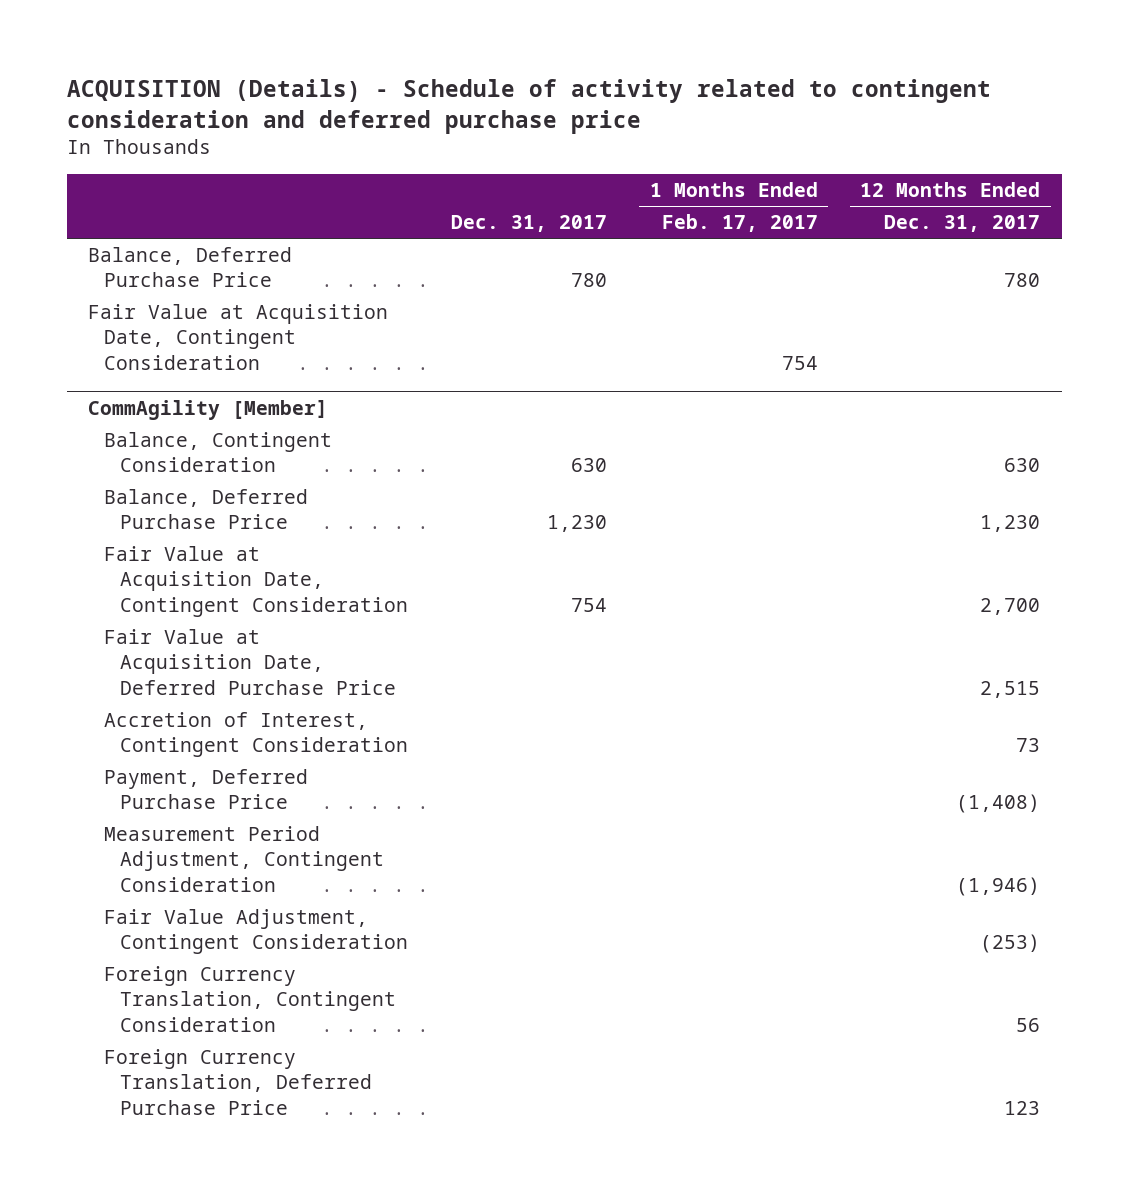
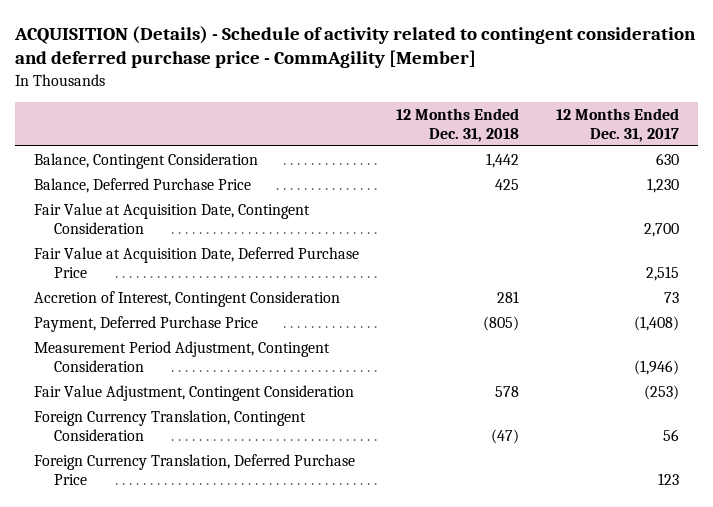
- ACQUISITION (Details) - Schedule of activity related to contingent consideration and deferred purchase price
+ ACQUISITION (Details) - Schedule of activity related to contingent consideration and deferred purchase price - CommAgility [Member]
- | Dec. 31, 2017 | 1 Months Ended Feb. 17, 2017 | 12 Months Ended Dec. 31, 2017
+ | 12 Months Ended Dec. 31, 2018 | 12 Months Ended Dec. 31, 2017
- Balance, Deferred Purchase Price | 780 | | 780
- Fair Value at Acquisition Date, Contingent Consideration | | 754 |
- CommAgility [Member]

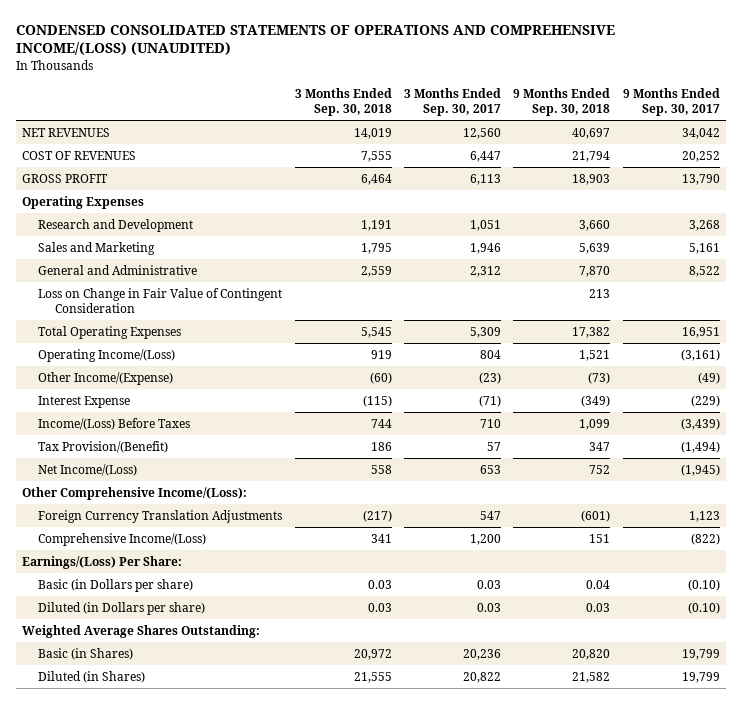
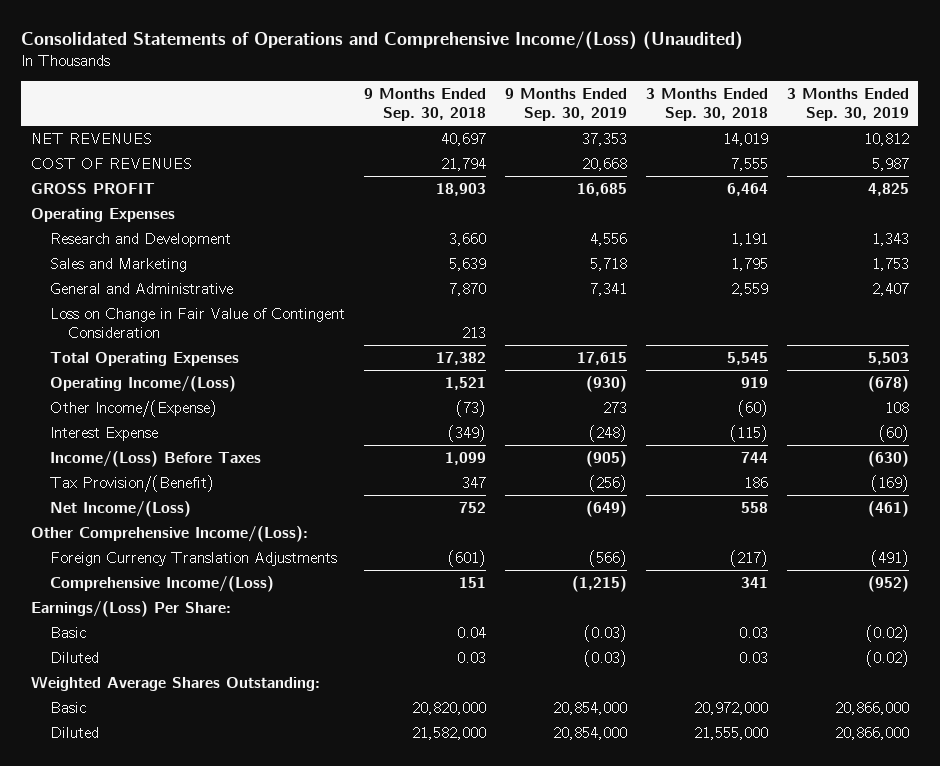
- CONDENSED CONSOLIDATED STATEMENTS OF OPERATIONS AND COMPREHENSIVE INCOME/(LOSS) (UNAUDITED)
+ Consolidated Statements of Operations and Comprehensive Income/(Loss) (Unaudited)
- | 3 Months Ended Sep. 30, 2018 | 3 Months Ended Sep. 30, 2017 | 9 Months Ended Sep. 30, 2018 | 9 Months Ended Sep. 30, 2017
+ | 9 Months Ended Sep. 30, 2018 | 9 Months Ended Sep. 30, 2019 | 3 Months Ended Sep. 30, 2018 | 3 Months Ended Sep. 30, 2019
- Basic (in Dollars per share) | 0.03 | 0.03 | 0.04 | (0.10)
- Diluted (in Dollars per share) | 0.03 | 0.03 | 0.03 | (0.10)
+ Basic | 0.04 | (0.03) | 0.03 | (0.02)
+ Diluted | 0.03 | (0.03) | 0.03 | (0.02)
- Basic (in Shares) | 20,972 | 20,236 | 20,820 | 19,799
- Diluted (in Shares) | 21,555 | 20,822 | 21,582 | 19,799
+ Basic | 20,820,000 | 20,854,000 | 20,972,000 | 20,866,000
+ Diluted | 21,582,000 | 20,854,000 | 21,555,000 | 20,866,000

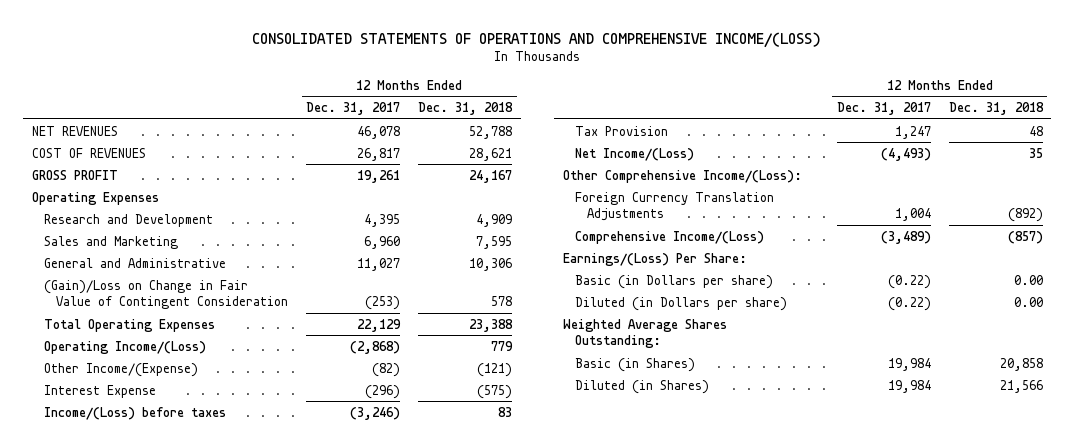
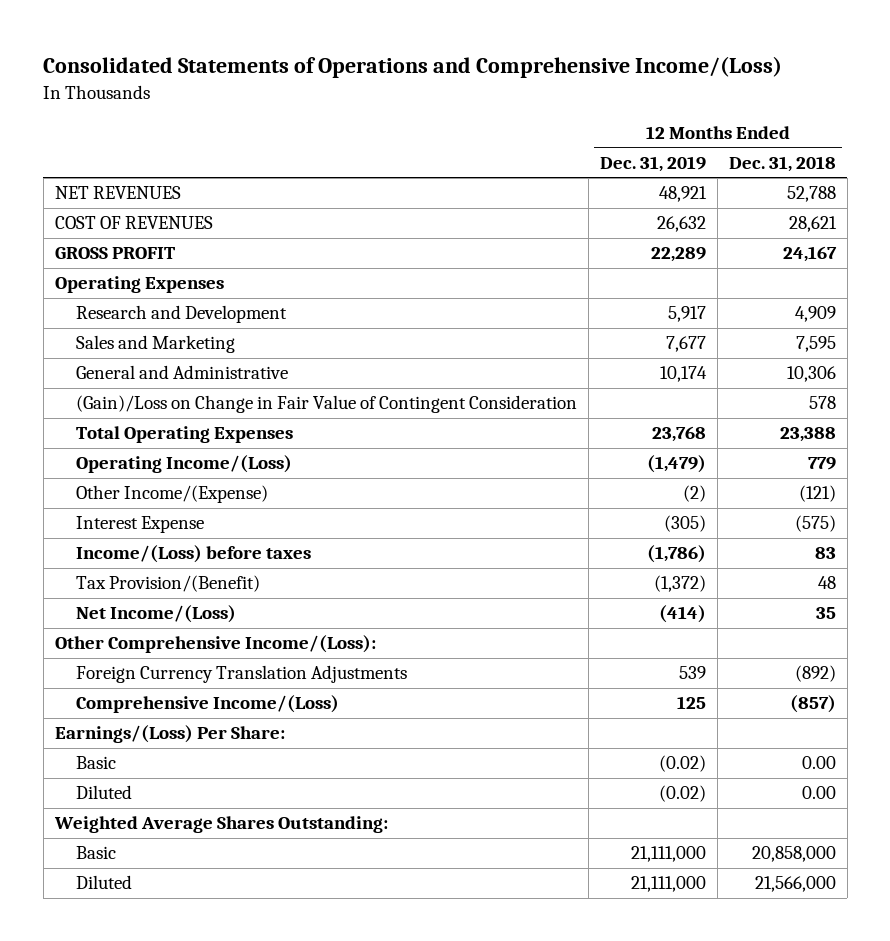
- CONSOLIDATED STATEMENTS OF OPERATIONS AND COMPREHENSIVE INCOME/(LOSS)
+ Consolidated Statements of Operations and Comprehensive Income/(Loss)
- | 12 Months Ended Dec. 31, 2017 | 12 Months Ended Dec. 31, 2018
+ | 12 Months Ended Dec. 31, 2019 | 12 Months Ended Dec. 31, 2018
- Tax Provision | 1,247 | 48
+ Tax Provision/(Benefit) | (1,372) | 48
- Basic (in Dollars per share) | (0.22) | 0.00
- Diluted (in Dollars per share) | (0.22) | 0.00
+ Basic | (0.02) | 0.00
+ Diluted | (0.02) | 0.00
- Basic (in Shares) | 19,984 | 20,858
- Diluted (in Shares) | 19,984 | 21,566
+ Basic | 21,111,000 | 20,858,000
+ Diluted | 21,111,000 | 21,566,000

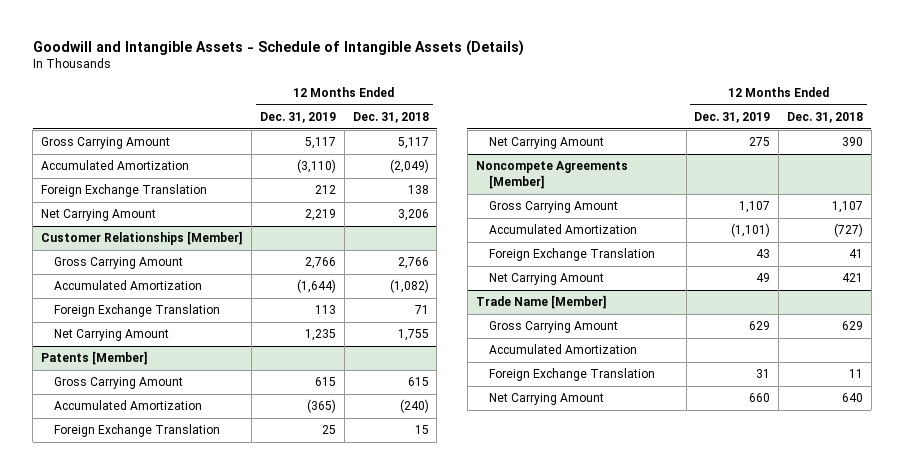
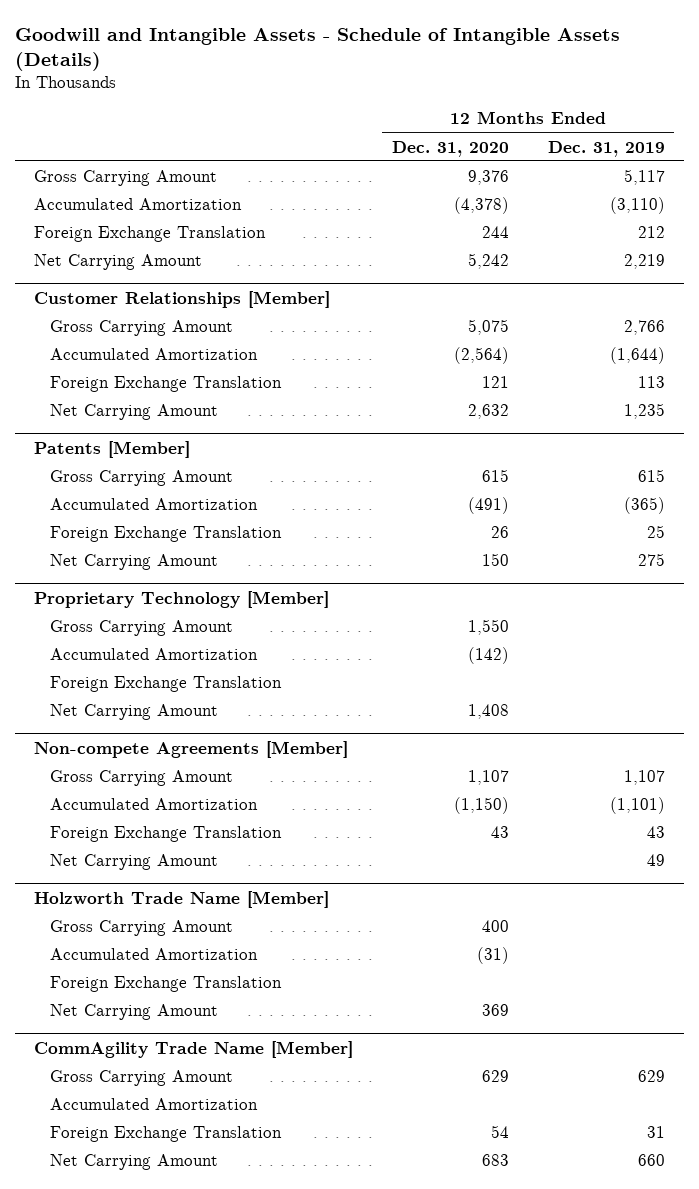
- | 12 Months Ended Dec. 31, 2019 | 12 Months Ended Dec. 31, 2018
+ | 12 Months Ended Dec. 31, 2020 | 12 Months Ended Dec. 31, 2019
- Noncompete Agreements [Member]
+ Proprietary Technology [Member]
+ Gross Carrying Amount | 1,550 |
+ Accumulated Amortization | (142) |
+ Foreign Exchange Translation
+ Net Carrying Amount | 1,408 |
+ Non-compete Agreements [Member]
- Trade Name [Member]
+ Holzworth Trade Name [Member]
+ Gross Carrying Amount | 400 |
+ Accumulated Amortization | (31) |
+ Foreign Exchange Translation
+ Net Carrying Amount | 369 |
+ CommAgility Trade Name [Member]

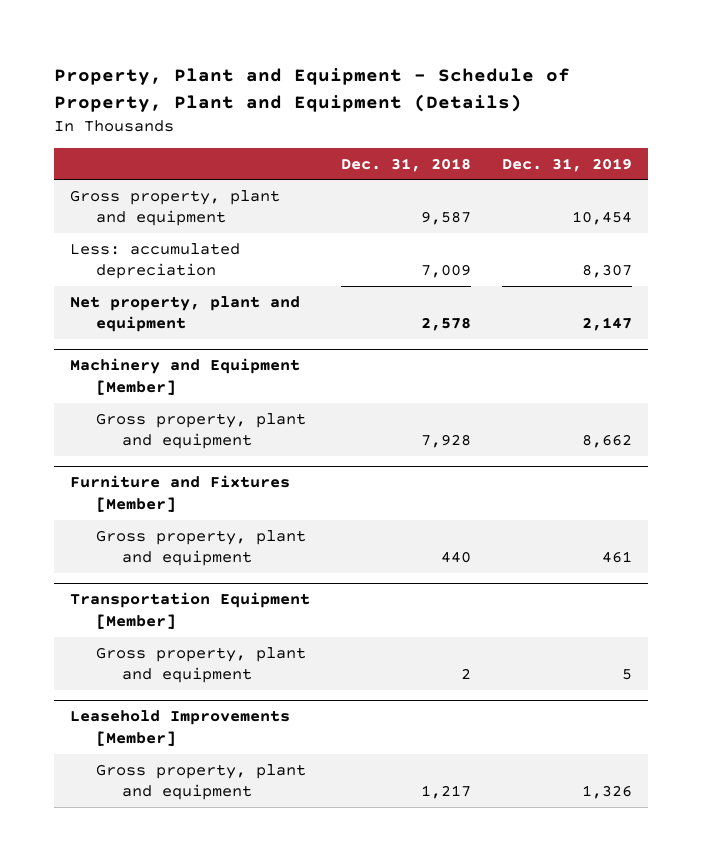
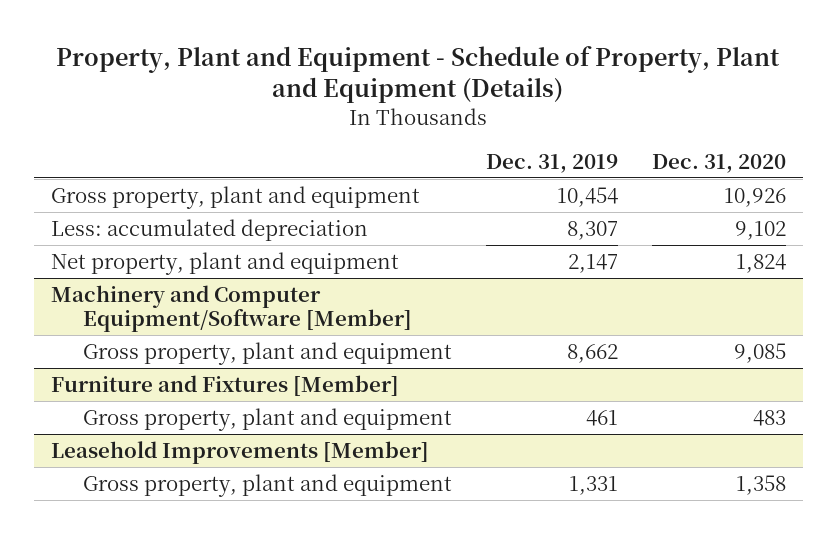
- | Dec. 31, 2018 | Dec. 31, 2019
+ | Dec. 31, 2019 | Dec. 31, 2020
- Machinery and Equipment [Member]
+ Machinery and Computer Equipment/Software [Member]
- Transportation Equipment [Member]
- Gross property, plant and equipment | 2 | 5
@ Leasehold Improvements [Member]
- Gross property, plant and equipment | 1,217 | 1,326
+ Gross property, plant and equipment | 1,331 | 1,358

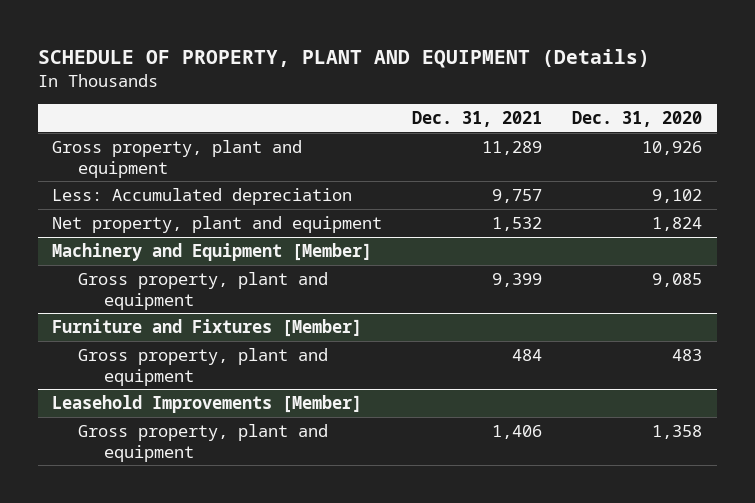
- Property, Plant and Equipment - Schedule of Property, Plant and Equipment (Details)
+ SCHEDULE OF PROPERTY, PLANT AND EQUIPMENT (Details)
- | Dec. 31, 2019 | Dec. 31, 2020
+ | Dec. 31, 2021 | Dec. 31, 2020
- Less: accumulated depreciation | 8,307 | 9,102
+ Less: Accumulated depreciation | 9,757 | 9,102
- Machinery and Computer Equipment/Software [Member]
+ Machinery and Equipment [Member]

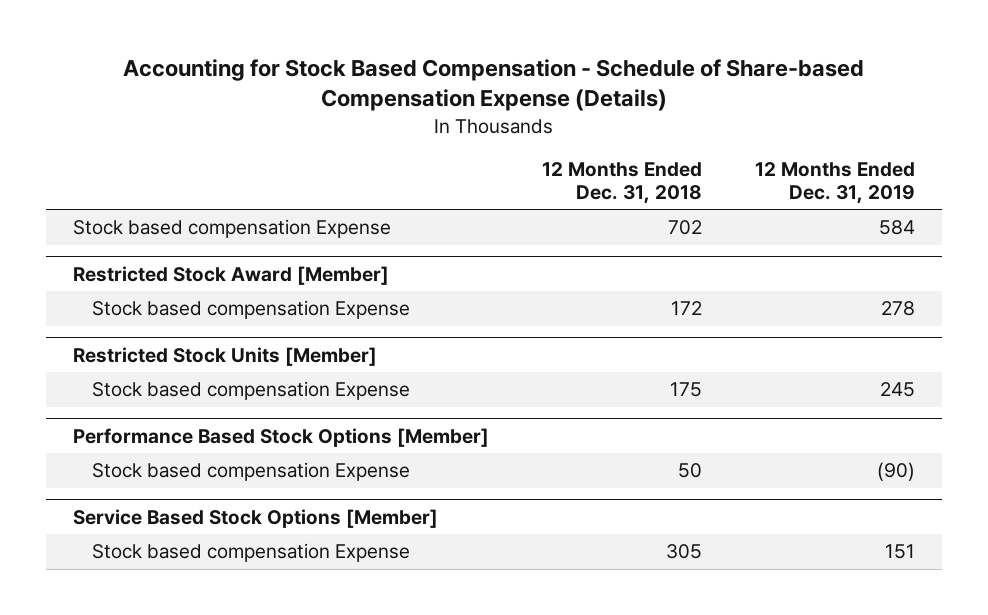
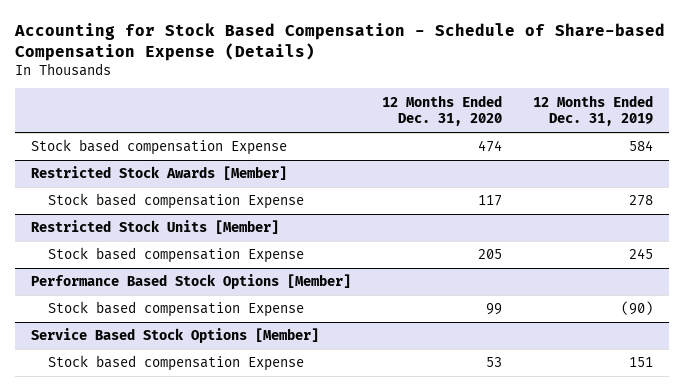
- | 12 Months Ended Dec. 31, 2018 | 12 Months Ended Dec. 31, 2019
+ | 12 Months Ended Dec. 31, 2020 | 12 Months Ended Dec. 31, 2019
- Restricted Stock Award [Member]
+ Restricted Stock Awards [Member]

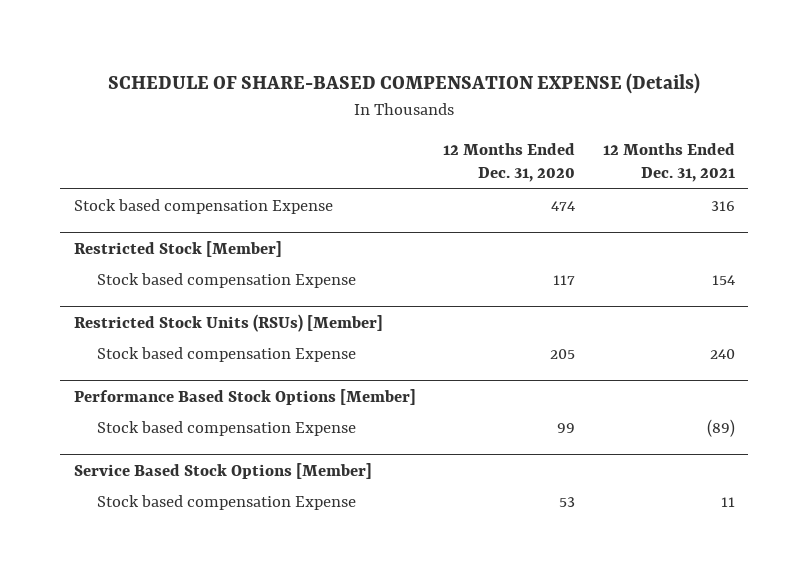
- Accounting for Stock Based Compensation - Schedule of Share-based Compensation Expense (Details)
+ SCHEDULE OF SHARE-BASED COMPENSATION EXPENSE (Details)
- | 12 Months Ended Dec. 31, 2020 | 12 Months Ended Dec. 31, 2019
+ | 12 Months Ended Dec. 31, 2020 | 12 Months Ended Dec. 31, 2021
- Restricted Stock Awards [Member]
+ Restricted Stock [Member]
- Restricted Stock Units [Member]
+ Restricted Stock Units (RSUs) [Member]

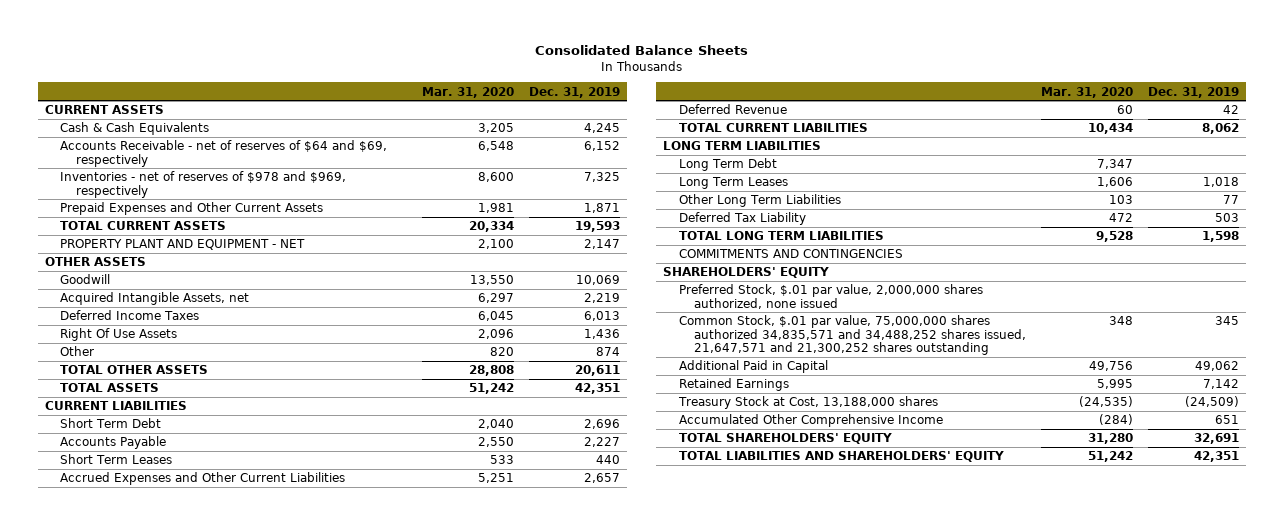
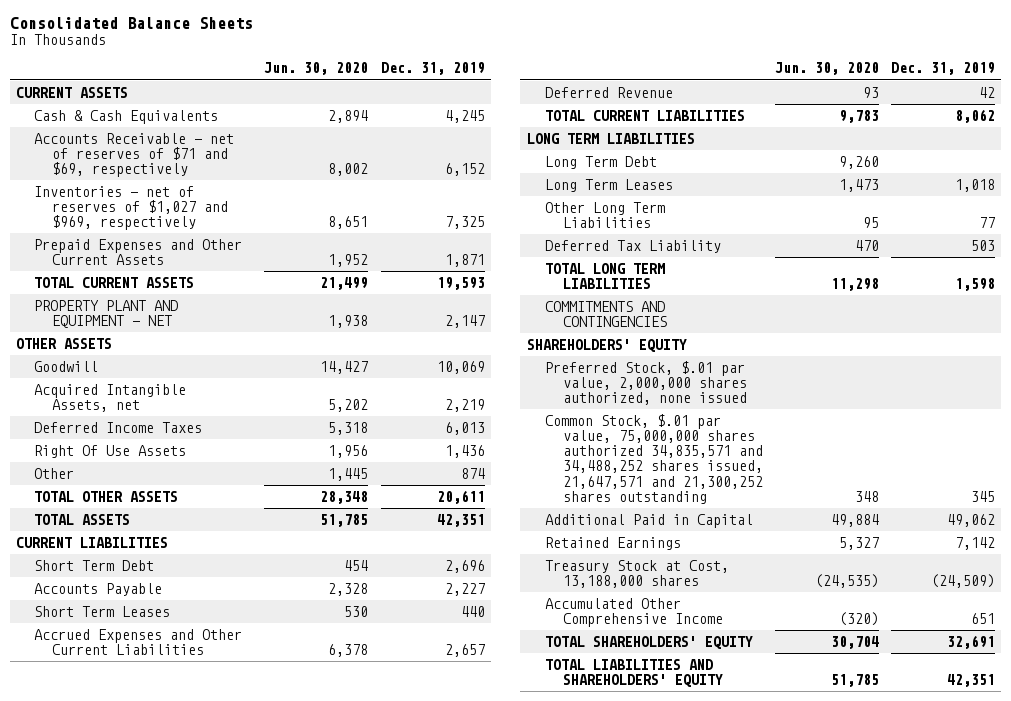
- | Mar. 31, 2020 | Dec. 31, 2019
+ | Jun. 30, 2020 | Dec. 31, 2019
- Accounts Receivable - net of reserves of $64 and $69, respectively | 6,548 | 6,152
- Inventories - net of reserves of $978 and $969, respectively | 8,600 | 7,325
+ Accounts Receivable - net of reserves of $71 and $69, respectively | 8,002 | 6,152
+ Inventories - net of reserves of $1,027 and $969, respectively | 8,651 | 7,325

